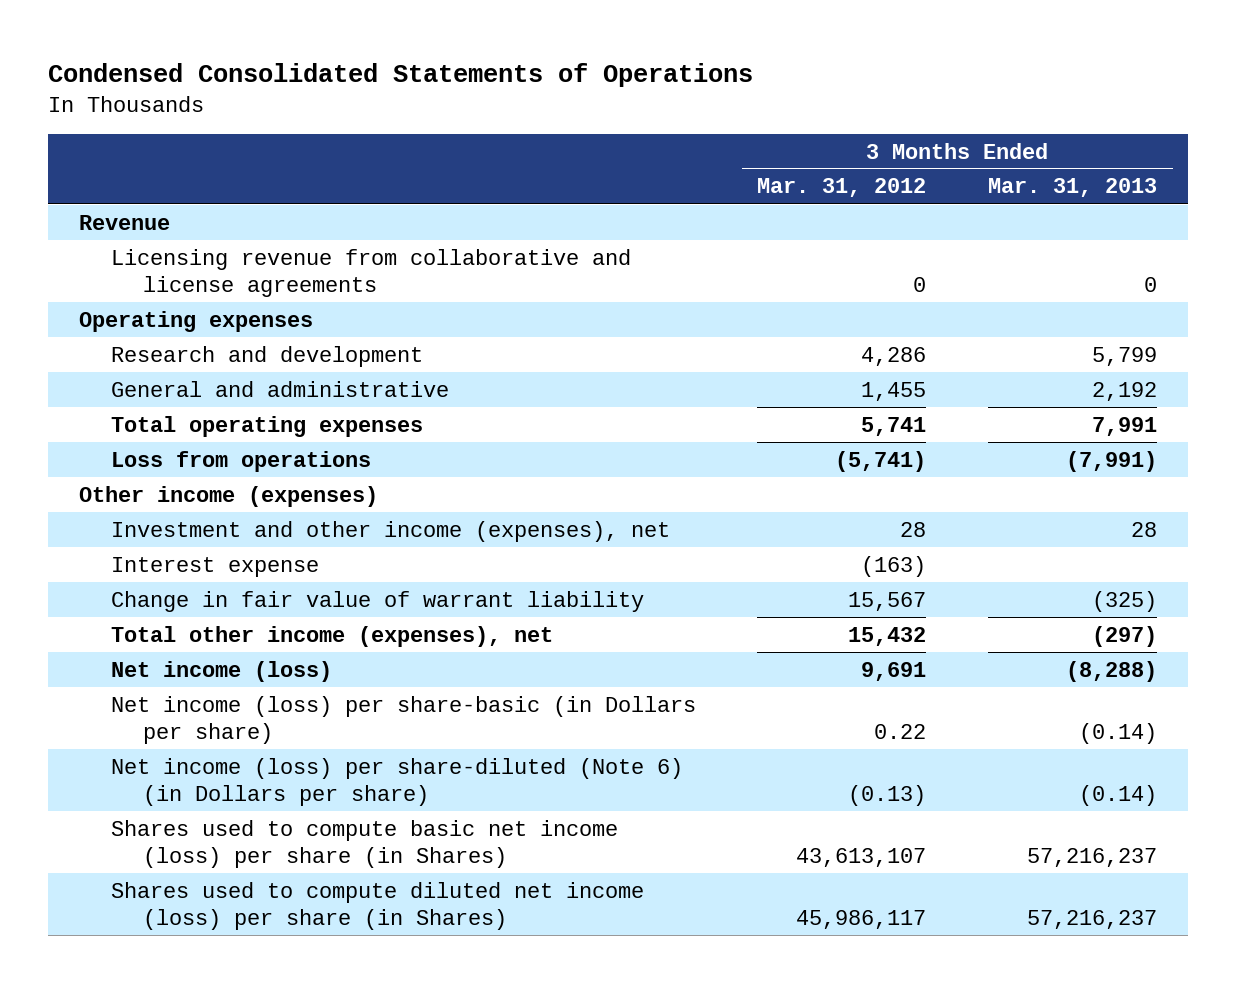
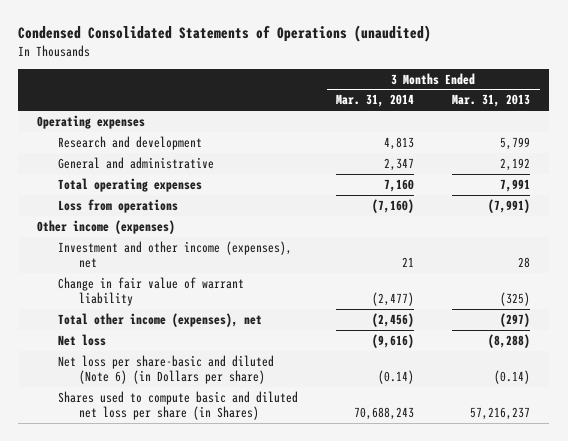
- Condensed Consolidated Statements of Operations
+ Condensed Consolidated Statements of Operations (unaudited)
- | 3 Months Ended Mar. 31, 2012 | 3 Months Ended Mar. 31, 2013
+ | 3 Months Ended Mar. 31, 2014 | 3 Months Ended Mar. 31, 2013
- Revenue
- Licensing revenue from collaborative and license agreements | 0 | 0
- Interest expense | (163) |
- Net income (loss) | 9,691 | (8,288)
- Net income (loss) per share-basic (in Dollars per share) | 0.22 | (0.14)
- Net income (loss) per share-diluted (Note 6) (in Dollars per share) | (0.13) | (0.14)
- Shares used to compute basic net income (loss) per share (in Shares) | 43,613,107 | 57,216,237
- Shares used to compute diluted net income (loss) per share (in Shares) | 45,986,117 | 57,216,237
+ Net loss | (9,616) | (8,288)
+ Net loss per share-basic and diluted (Note 6) (in Dollars per share) | (0.14) | (0.14)
+ Shares used to compute basic and diluted net loss per share (in Shares) | 70,688,243 | 57,216,237

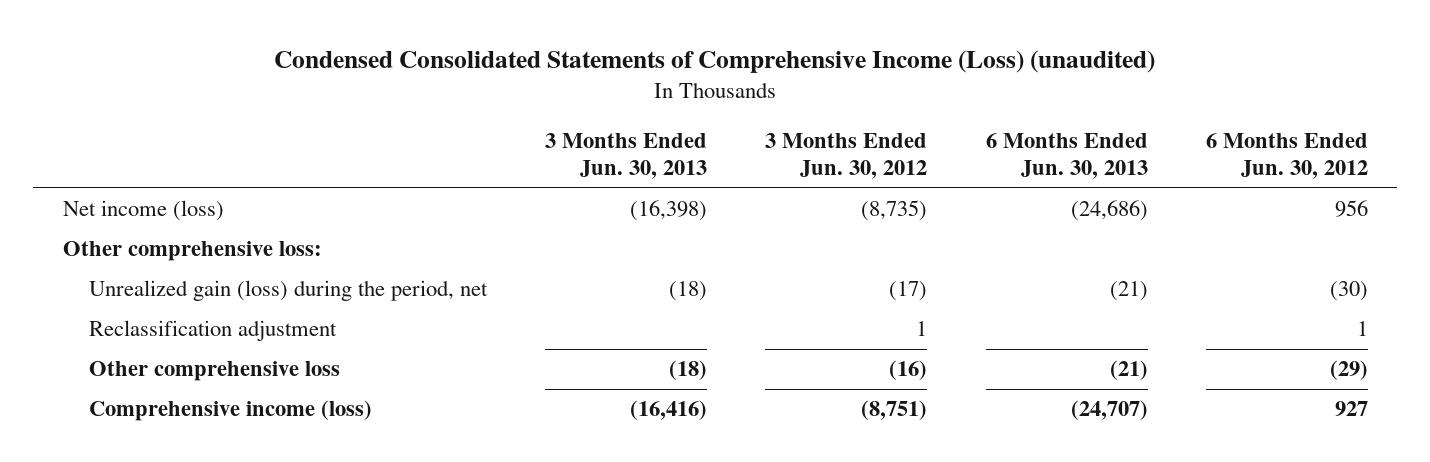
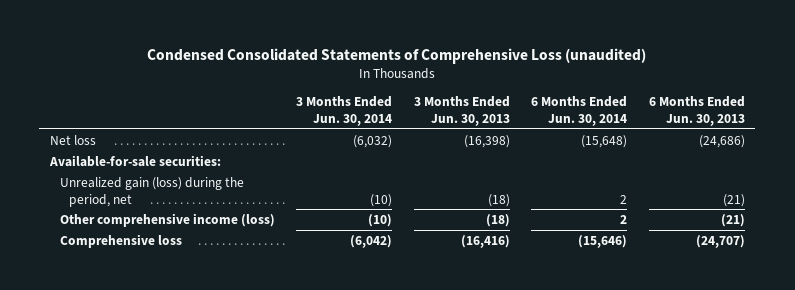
- Condensed Consolidated Statements of Comprehensive Income (Loss) (unaudited)
+ Condensed Consolidated Statements of Comprehensive Loss (unaudited)
- | 3 Months Ended Jun. 30, 2013 | 3 Months Ended Jun. 30, 2012 | 6 Months Ended Jun. 30, 2013 | 6 Months Ended Jun. 30, 2012
+ | 3 Months Ended Jun. 30, 2014 | 3 Months Ended Jun. 30, 2013 | 6 Months Ended Jun. 30, 2014 | 6 Months Ended Jun. 30, 2013
- Net income (loss) | (16,398) | (8,735) | (24,686) | 956
- Other comprehensive loss:
+ Net loss | (6,032) | (16,398) | (15,648) | (24,686)
+ Available-for-sale securities:
- Reclassification adjustment | | 1 | | 1
- Other comprehensive loss | (18) | (16) | (21) | (29)
- Comprehensive income (loss) | (16,416) | (8,751) | (24,707) | 927
+ Other comprehensive income (loss) | (10) | (18) | 2 | (21)
+ Comprehensive loss | (6,042) | (16,416) | (15,646) | (24,707)

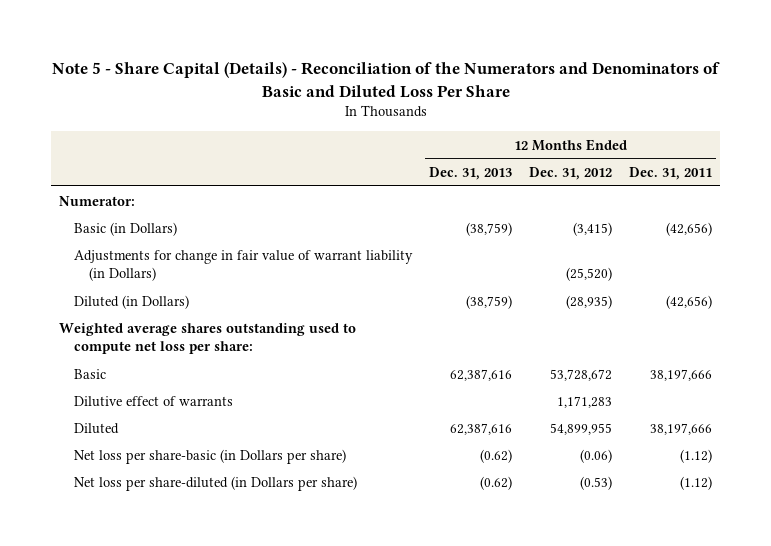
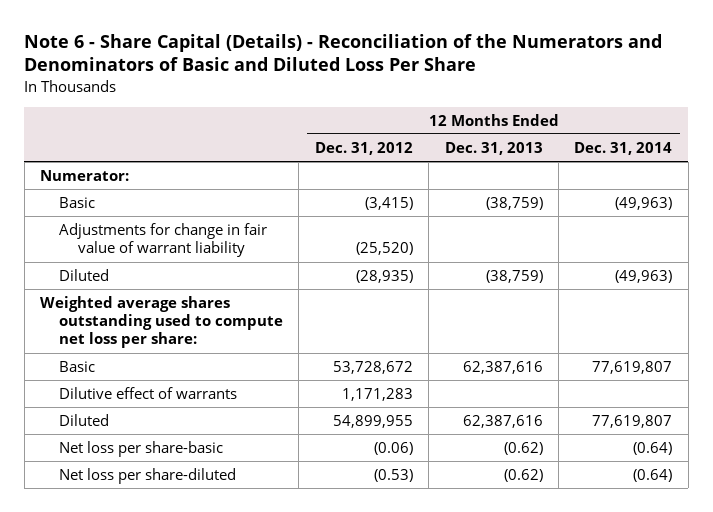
- Note 5 - Share Capital (Details) - Reconciliation of the Numerators and Denominators of Basic and Diluted Loss Per Share
+ Note 6 - Share Capital (Details) - Reconciliation of the Numerators and Denominators of Basic and Diluted Loss Per Share
- | 12 Months Ended Dec. 31, 2013 | 12 Months Ended Dec. 31, 2012 | 12 Months Ended Dec. 31, 2011
+ | 12 Months Ended Dec. 31, 2012 | 12 Months Ended Dec. 31, 2013 | 12 Months Ended Dec. 31, 2014
- Basic (in Dollars) | (38,759) | (3,415) | (42,656)
- Adjustments for change in fair value of warrant liability (in Dollars) | | (25,520) |
- Diluted (in Dollars) | (38,759) | (28,935) | (42,656)
+ Basic | (3,415) | (38,759) | (49,963)
+ Adjustments for change in fair value of warrant liability | (25,520) | |
+ Diluted | (28,935) | (38,759) | (49,963)
- Net loss per share-basic (in Dollars per share) | (0.62) | (0.06) | (1.12)
- Net loss per share-diluted (in Dollars per share) | (0.62) | (0.53) | (1.12)
+ Net loss per share-basic | (0.06) | (0.62) | (0.64)
+ Net loss per share-diluted | (0.53) | (0.62) | (0.64)

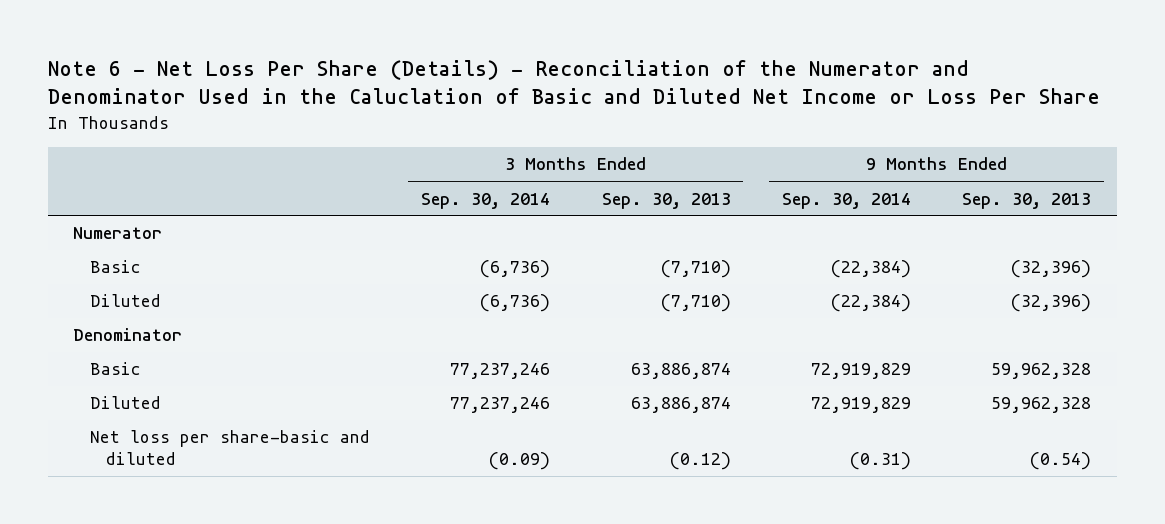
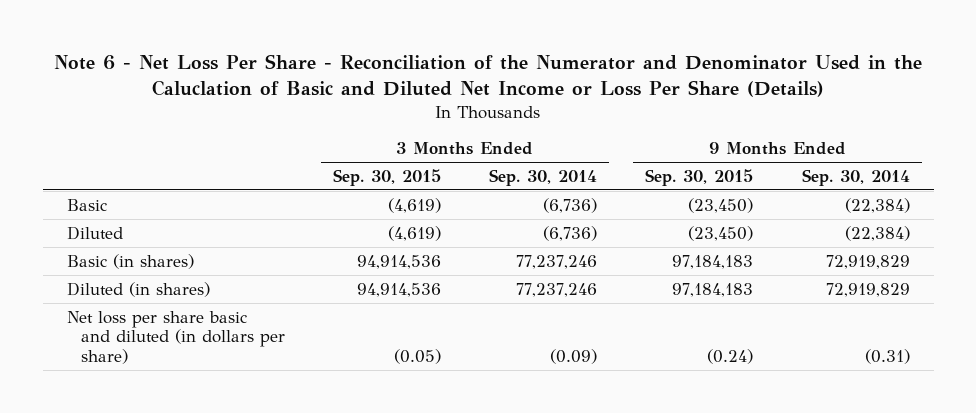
- Note 6 - Net Loss Per Share (Details) - Reconciliation of the Numerator and Denominator Used in the Caluclation of Basic and Diluted Net Income or Loss Per Share
+ Note 6 - Net Loss Per Share - Reconciliation of the Numerator and Denominator Used in the Caluclation of Basic and Diluted Net Income or Loss Per Share (Details)
- | 3 Months Ended Sep. 30, 2014 | 3 Months Ended Sep. 30, 2013 | 9 Months Ended Sep. 30, 2014 | 9 Months Ended Sep. 30, 2013
+ | 3 Months Ended Sep. 30, 2015 | 3 Months Ended Sep. 30, 2014 | 9 Months Ended Sep. 30, 2015 | 9 Months Ended Sep. 30, 2014
- Numerator
- Denominator
- Basic | 77,237,246 | 63,886,874 | 72,919,829 | 59,962,328
- Diluted | 77,237,246 | 63,886,874 | 72,919,829 | 59,962,328
- Net loss per share-basic and diluted | (0.09) | (0.12) | (0.31) | (0.54)
+ Basic (in shares) | 94,914,536 | 77,237,246 | 97,184,183 | 72,919,829
+ Diluted (in shares) | 94,914,536 | 77,237,246 | 97,184,183 | 72,919,829
+ Net loss per share basic and diluted (in dollars per share) | (0.05) | (0.09) | (0.24) | (0.31)

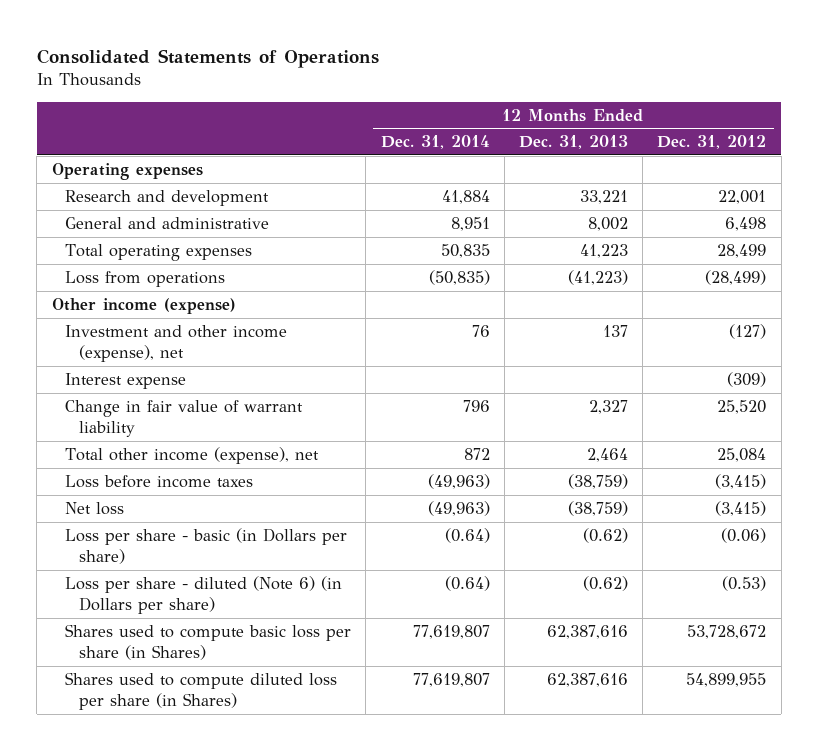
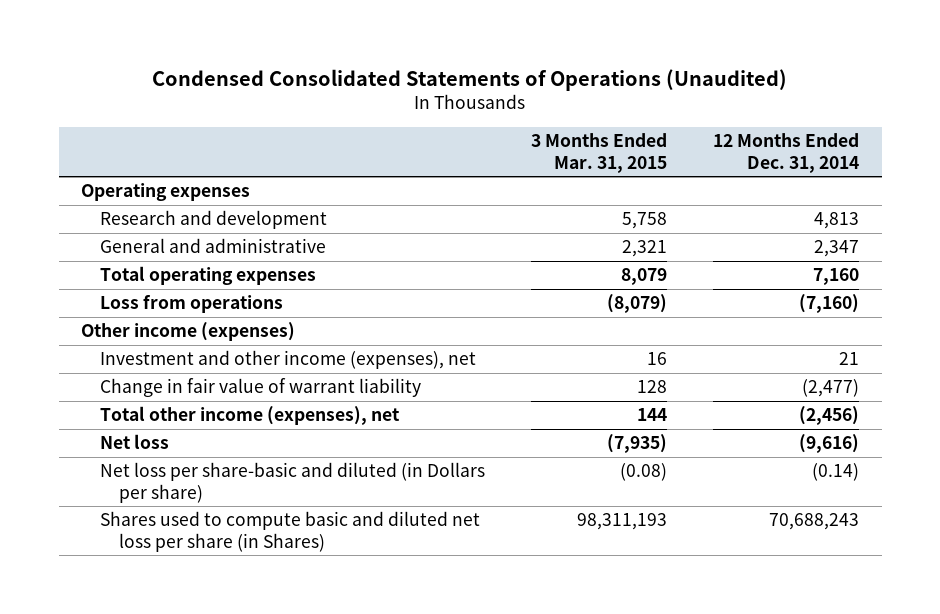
- Consolidated Statements of Operations
+ Condensed Consolidated Statements of Operations (Unaudited)
- | 12 Months Ended Dec. 31, 2014 | 12 Months Ended Dec. 31, 2013 | 12 Months Ended Dec. 31, 2012
+ | 3 Months Ended Mar. 31, 2015 | 12 Months Ended Dec. 31, 2014
- Research and development | 41,884 | 33,221 | 22,001
- General and administrative | 8,951 | 8,002 | 6,498
- Total operating expenses | 50,835 | 41,223 | 28,499
- Loss from operations | (50,835) | (41,223) | (28,499)
- Other income (expense)
- Investment and other income (expense), net | 76 | 137 | (127)
- Interest expense | | | (309)
- Change in fair value of warrant liability | 796 | 2,327 | 25,520
- Total other income (expense), net | 872 | 2,464 | 25,084
- Loss before income taxes | (49,963) | (38,759) | (3,415)
- Net loss | (49,963) | (38,759) | (3,415)
- Loss per share - basic (in Dollars per share) | (0.64) | (0.62) | (0.06)
- Loss per share - diluted (Note 6) (in Dollars per share) | (0.64) | (0.62) | (0.53)
- Shares used to compute basic loss per share (in Shares) | 77,619,807 | 62,387,616 | 53,728,672
- Shares used to compute diluted loss per share (in Shares) | 77,619,807 | 62,387,616 | 54,899,955
+ Research and development | 5,758 | 4,813
+ General and administrative | 2,321 | 2,347
+ Total operating expenses | 8,079 | 7,160
+ Loss from operations | (8,079) | (7,160)
+ Other income (expenses)
+ Investment and other income (expenses), net | 16 | 21
+ Change in fair value of warrant liability | 128 | (2,477)
+ Total other income (expenses), net | 144 | (2,456)
+ Net loss | (7,935) | (9,616)
+ Net loss per share-basic and diluted (in Dollars per share) | (0.08) | (0.14)
+ Shares used to compute basic and diluted net loss per share (in Shares) | 98,311,193 | 70,688,243

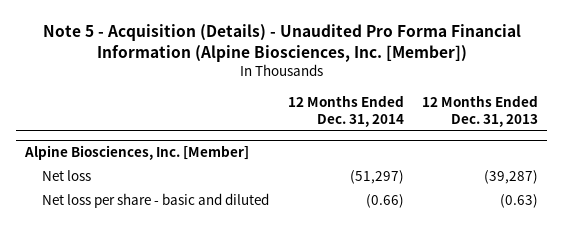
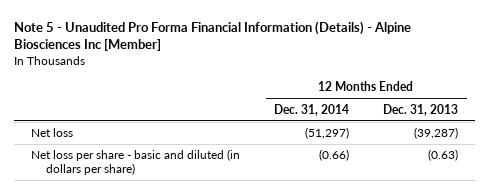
- Note 5 - Acquisition (Details) - Unaudited Pro Forma Financial Information (Alpine Biosciences, Inc. [Member])
+ Note 5 - Unaudited Pro Forma Financial Information (Details) - Alpine Biosciences Inc [Member]
- Alpine Biosciences, Inc. [Member]
- Net loss per share - basic and diluted | (0.66) | (0.63)
+ Net loss per share - basic and diluted (in dollars per share) | (0.66) | (0.63)

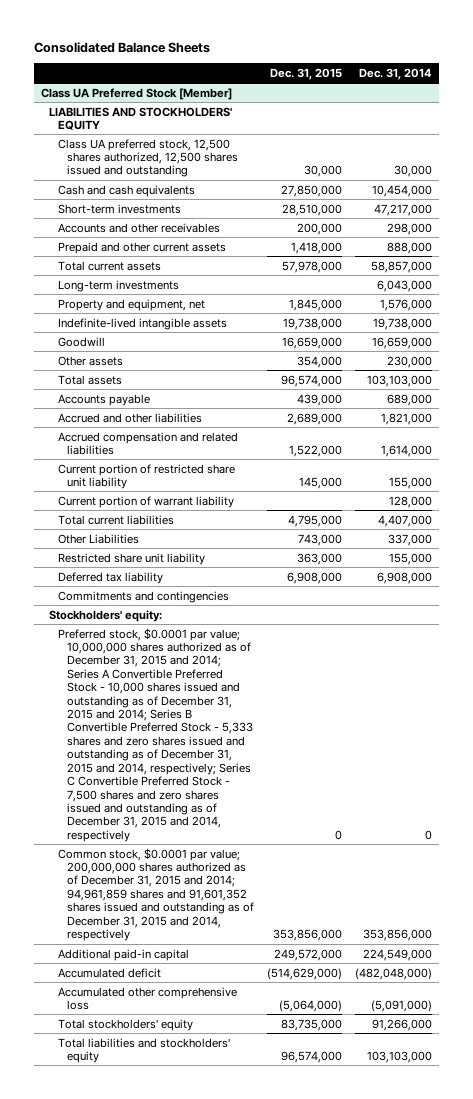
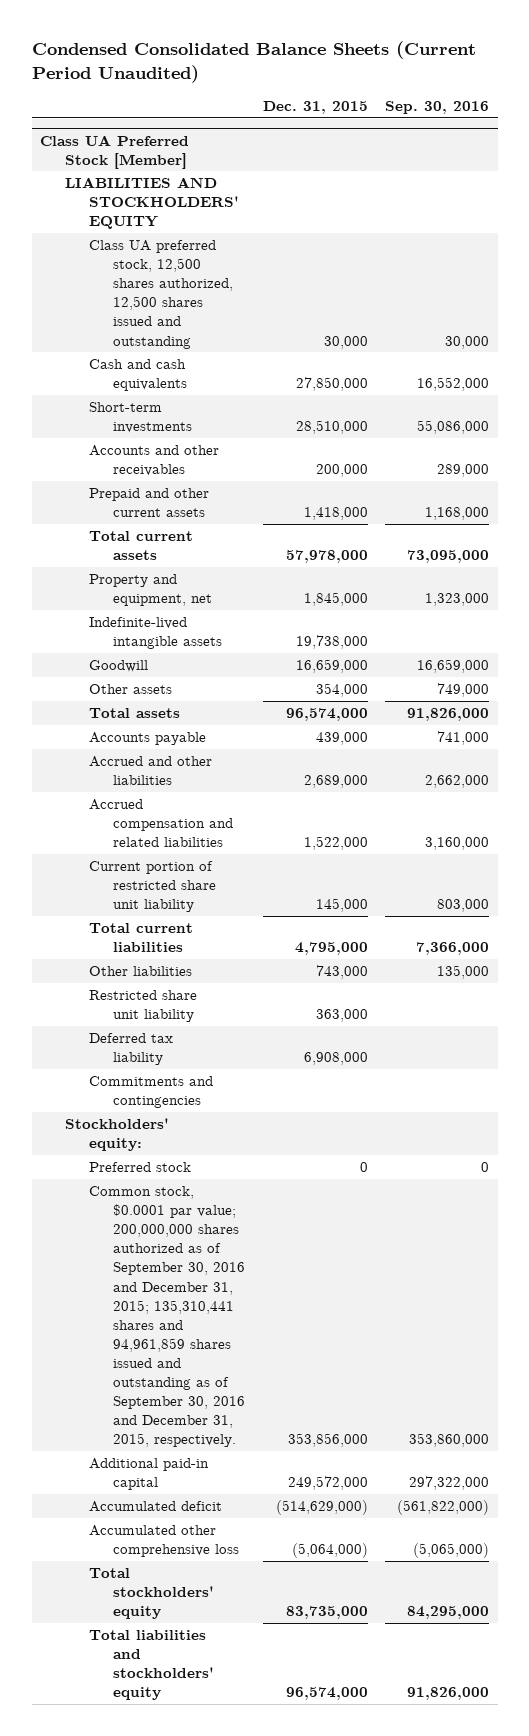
- Consolidated Balance Sheets
+ Condensed Consolidated Balance Sheets (Current Period Unaudited)
- | Dec. 31, 2015 | Dec. 31, 2014
+ | Dec. 31, 2015 | Sep. 30, 2016
@ Class UA Preferred Stock [Member]
- Long-term investments | | 6,043,000
- Current portion of warrant liability | | 128,000
- Other Liabilities | 743,000 | 337,000
+ Other liabilities | 743,000 | 135,000
- Preferred stock, $0.0001 par value; 10,000,000 shares authorized as of December 31, 2015 and 2014; Series A Convertible Preferred Stock - 10,000 shares issued and outstanding as of December 31, 2015 and 2014; Series B Convertible Preferred Stock - 5,333 shares and zero shares issued and outstanding as of December 31, 2015 and 2014, respectively; Series C Convertible Preferred Stock - 7,500 shares and zero shares issued and outstanding as of December 31, 2015 and 2014, respectively | 0 | 0
- Common stock, $0.0001 par value; 200,000,000 shares authorized as of December 31, 2015 and 2014; 94,961,859 shares and 91,601,352 shares issued and outstanding as of December 31, 2015 and 2014, respectively | 353,856,000 | 353,856,000
+ Preferred stock | 0 | 0
+ Common stock, $0.0001 par value; 200,000,000 shares authorized as of September 30, 2016 and December 31, 2015; 135,310,441 shares and 94,961,859 shares issued and outstanding as of September 30, 2016 and December 31, 2015, respectively. | 353,856,000 | 353,860,000

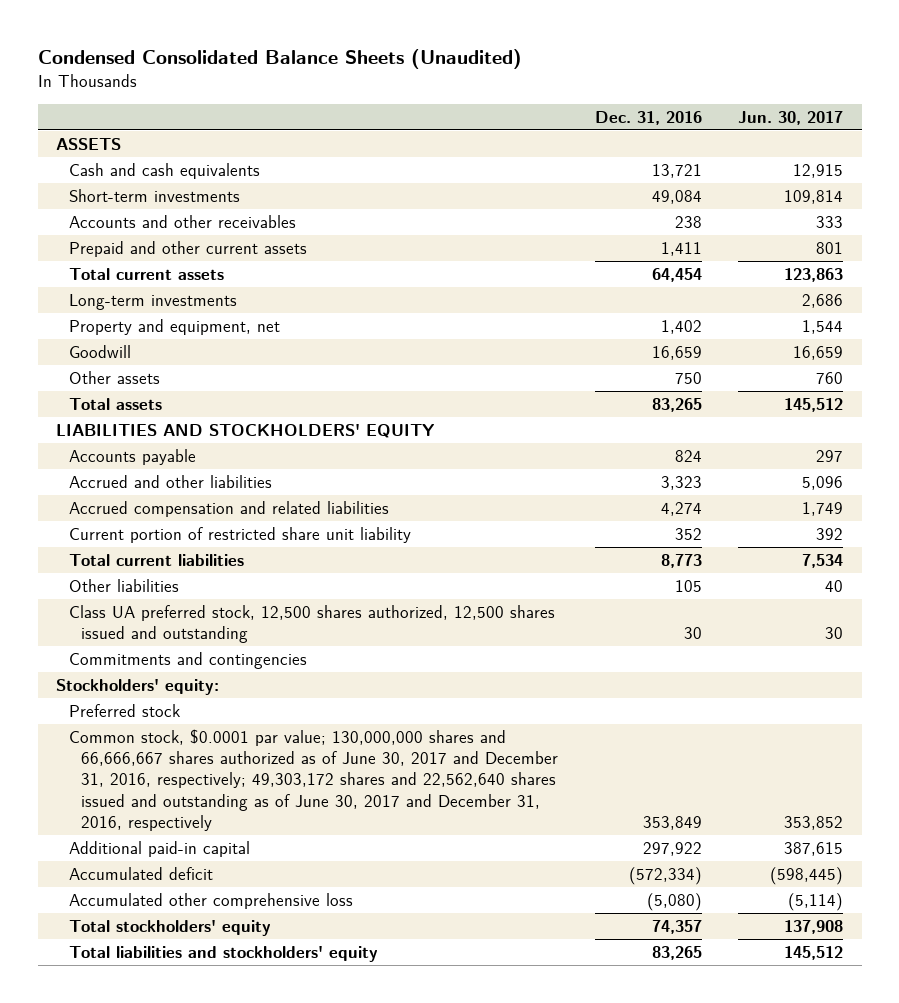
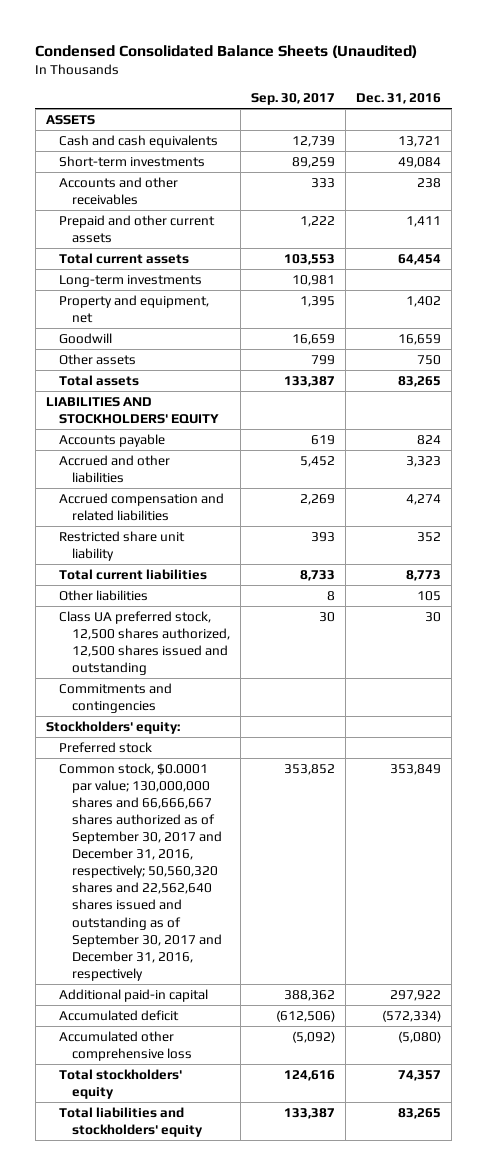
- | Dec. 31, 2016 | Jun. 30, 2017
+ | Sep. 30, 2017 | Dec. 31, 2016
- Current portion of restricted share unit liability | 352 | 392
+ Restricted share unit liability | 393 | 352
- Common stock, $0.0001 par value; 130,000,000 shares and 66,666,667 shares authorized as of June 30, 2017 and December 31, 2016, respectively; 49,303,172 shares and 22,562,640 shares issued and outstanding as of June 30, 2017 and December 31, 2016, respectively | 353,849 | 353,852
+ Common stock, $0.0001 par value; 130,000,000 shares and 66,666,667 shares authorized as of September 30, 2017 and December 31, 2016, respectively; 50,560,320 shares and 22,562,640 shares issued and outstanding as of September 30, 2017 and December 31, 2016, respectively | 353,852 | 353,849

